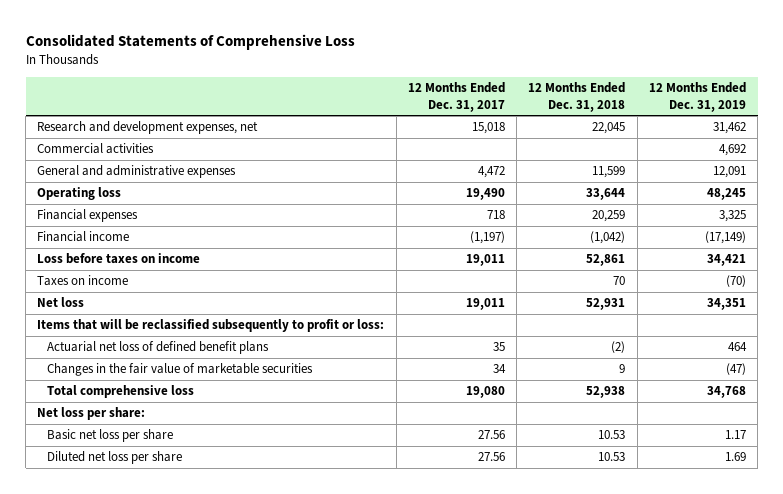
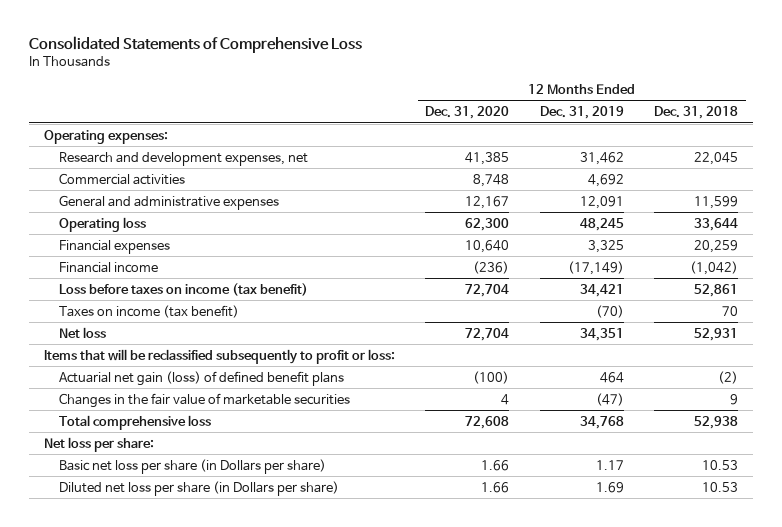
- | 12 Months Ended Dec. 31, 2017 | 12 Months Ended Dec. 31, 2018 | 12 Months Ended Dec. 31, 2019
+ | 12 Months Ended Dec. 31, 2020 | 12 Months Ended Dec. 31, 2019 | 12 Months Ended Dec. 31, 2018
+ Operating expenses:
- Loss before taxes on income | 19,011 | 52,861 | 34,421
- Taxes on income | | 70 | (70)
+ Loss before taxes on income (tax benefit) | 72,704 | 34,421 | 52,861
+ Taxes on income (tax benefit) | | (70) | 70
- Actuarial net loss of defined benefit plans | 35 | (2) | 464
+ Actuarial net gain (loss) of defined benefit plans | (100) | 464 | (2)
- Basic net loss per share | 27.56 | 10.53 | 1.17
- Diluted net loss per share | 27.56 | 10.53 | 1.69
+ Basic net loss per share (in Dollars per share) | 1.66 | 1.17 | 10.53
+ Diluted net loss per share (in Dollars per share) | 1.66 | 1.69 | 10.53

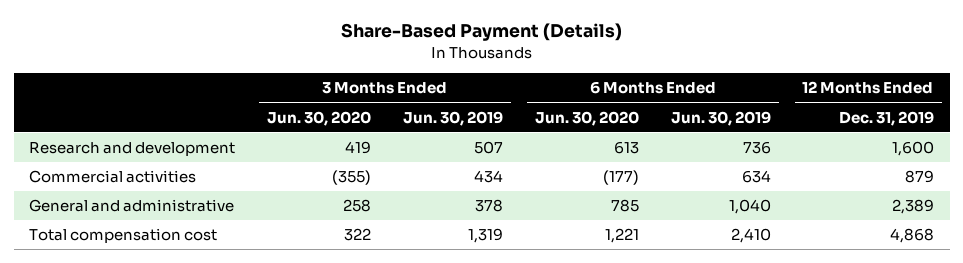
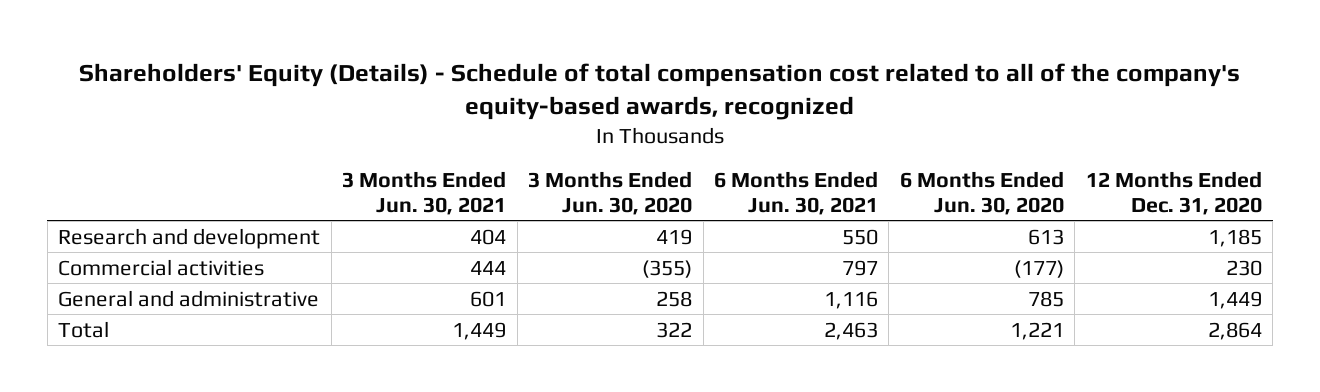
- Share-Based Payment (Details)
+ Shareholders' Equity (Details) - Schedule of total compensation cost related to all of the company's equity-based awards, recognized
- | 3 Months Ended Jun. 30, 2020 | 3 Months Ended Jun. 30, 2019 | 6 Months Ended Jun. 30, 2020 | 6 Months Ended Jun. 30, 2019 | 12 Months Ended Dec. 31, 2019
+ | 3 Months Ended Jun. 30, 2021 | 3 Months Ended Jun. 30, 2020 | 6 Months Ended Jun. 30, 2021 | 6 Months Ended Jun. 30, 2020 | 12 Months Ended Dec. 31, 2020
- Total compensation cost | 322 | 1,319 | 1,221 | 2,410 | 4,868
+ Total | 1,449 | 322 | 2,463 | 1,221 | 2,864

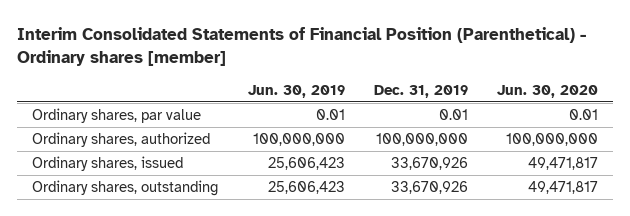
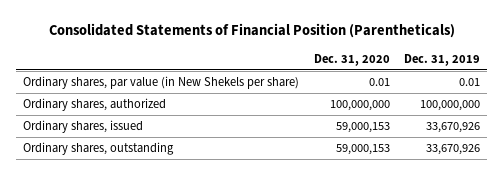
- Interim Consolidated Statements of Financial Position (Parenthetical) - Ordinary shares [member]
+ Consolidated Statements of Financial Position (Parentheticals)
- | Jun. 30, 2019 | Dec. 31, 2019 | Jun. 30, 2020
+ | Dec. 31, 2020 | Dec. 31, 2019
- Ordinary shares, par value | 0.01 | 0.01 | 0.01
+ Ordinary shares, par value (in New Shekels per share) | 0.01 | 0.01

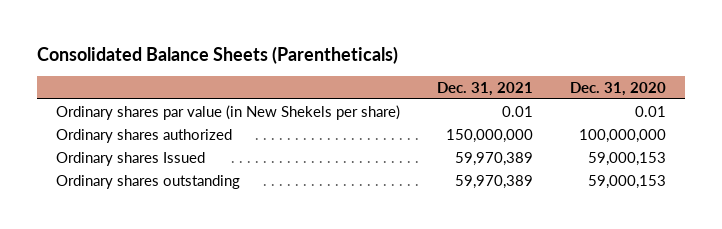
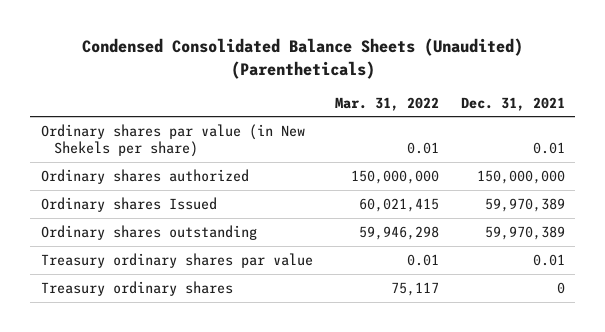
- Consolidated Balance Sheets (Parentheticals)
+ Condensed Consolidated Balance Sheets (Unaudited) (Parentheticals)
- | Dec. 31, 2021 | Dec. 31, 2020
+ | Mar. 31, 2022 | Dec. 31, 2021
+ Treasury ordinary shares par value | 0.01 | 0.01
+ Treasury ordinary shares | 75,117 | 0

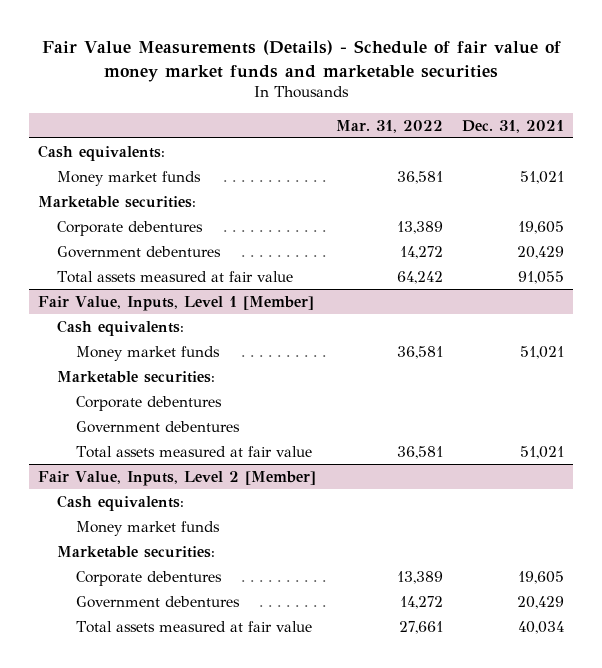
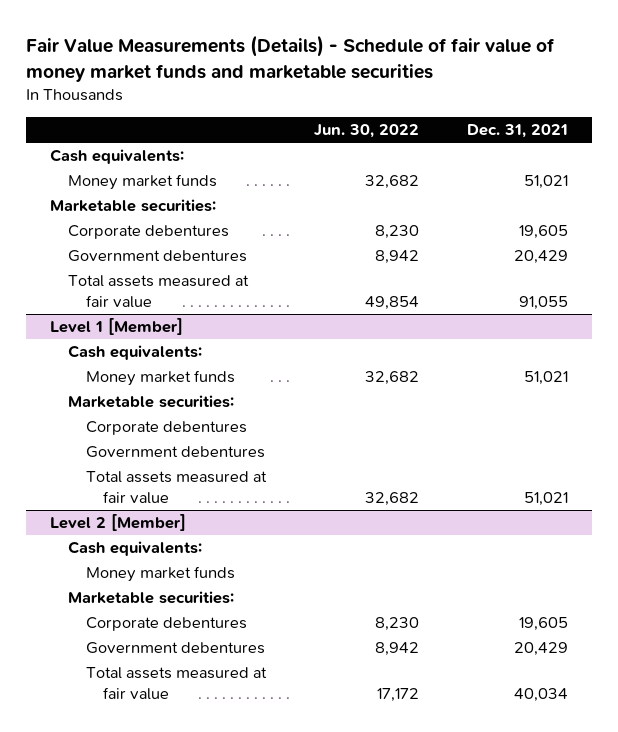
- | Mar. 31, 2022 | Dec. 31, 2021
+ | Jun. 30, 2022 | Dec. 31, 2021
- Fair Value, Inputs, Level 1 [Member]
+ Level 1 [Member]
- Fair Value, Inputs, Level 2 [Member]
+ Level 2 [Member]

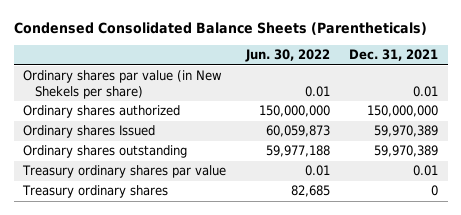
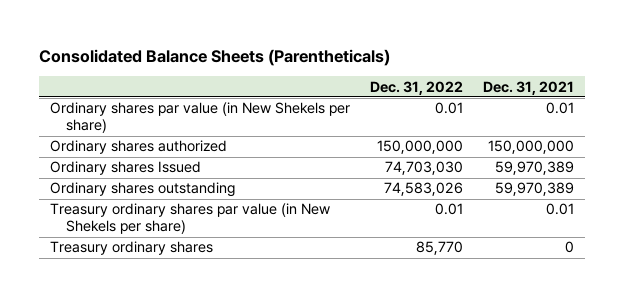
- Condensed Consolidated Balance Sheets (Parentheticals)
+ Consolidated Balance Sheets (Parentheticals)
- | Jun. 30, 2022 | Dec. 31, 2021
+ | Dec. 31, 2022 | Dec. 31, 2021
- Treasury ordinary shares par value | 0.01 | 0.01
+ Treasury ordinary shares par value (in New Shekels per share) | 0.01 | 0.01

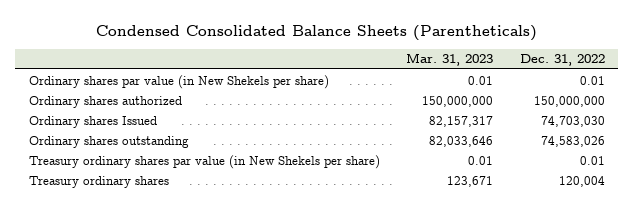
- Consolidated Balance Sheets (Parentheticals)
+ Condensed Consolidated Balance Sheets (Parentheticals)
- | Dec. 31, 2022 | Dec. 31, 2021
+ | Mar. 31, 2023 | Dec. 31, 2022
- Treasury ordinary shares | 85,770 | 0
+ Treasury ordinary shares | 123,671 | 120,004

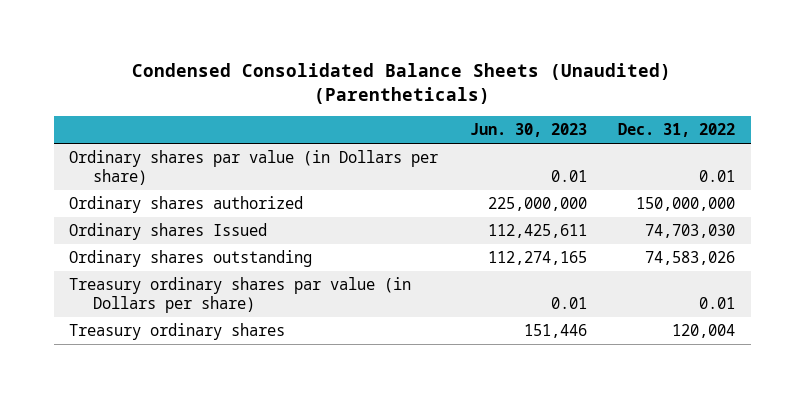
- Condensed Consolidated Balance Sheets (Parentheticals)
+ Condensed Consolidated Balance Sheets (Unaudited) (Parentheticals)
- | Mar. 31, 2023 | Dec. 31, 2022
+ | Jun. 30, 2023 | Dec. 31, 2022
- Ordinary shares par value (in New Shekels per share) | 0.01 | 0.01
+ Ordinary shares par value (in Dollars per share) | 0.01 | 0.01
- Treasury ordinary shares par value (in New Shekels per share) | 0.01 | 0.01
+ Treasury ordinary shares par value (in Dollars per share) | 0.01 | 0.01

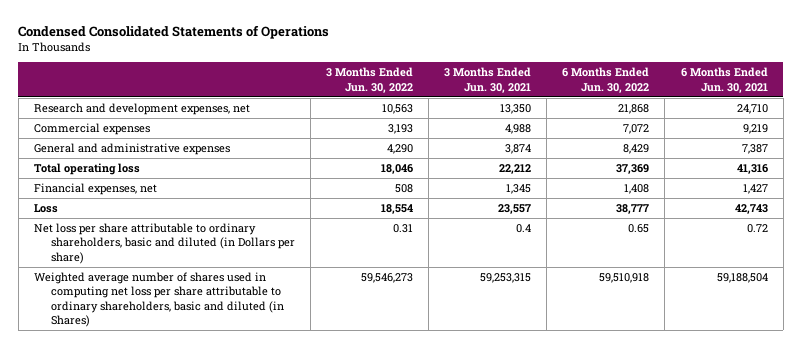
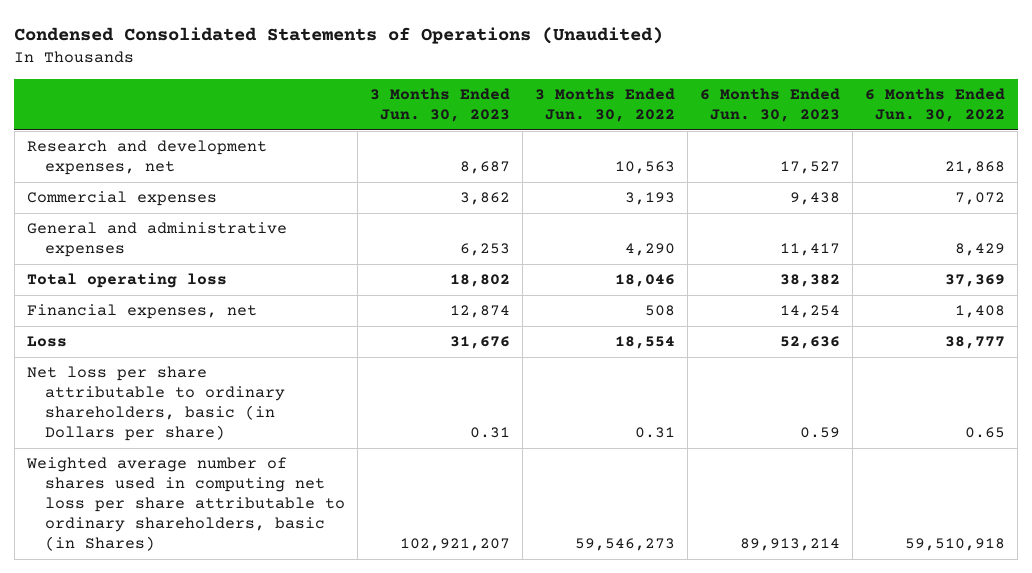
- Condensed Consolidated Statements of Operations
+ Condensed Consolidated Statements of Operations (Unaudited)
- | 3 Months Ended Jun. 30, 2022 | 3 Months Ended Jun. 30, 2021 | 6 Months Ended Jun. 30, 2022 | 6 Months Ended Jun. 30, 2021
+ | 3 Months Ended Jun. 30, 2023 | 3 Months Ended Jun. 30, 2022 | 6 Months Ended Jun. 30, 2023 | 6 Months Ended Jun. 30, 2022
- Net loss per share attributable to ordinary shareholders, basic and diluted (in Dollars per share) | 0.31 | 0.4 | 0.65 | 0.72
- Weighted average number of shares used in computing net loss per share attributable to ordinary shareholders, basic and diluted (in Shares) | 59,546,273 | 59,253,315 | 59,510,918 | 59,188,504
+ Net loss per share attributable to ordinary shareholders, basic (in Dollars per share) | 0.31 | 0.31 | 0.59 | 0.65
+ Weighted average number of shares used in computing net loss per share attributable to ordinary shareholders, basic (in Shares) | 102,921,207 | 59,546,273 | 89,913,214 | 59,510,918

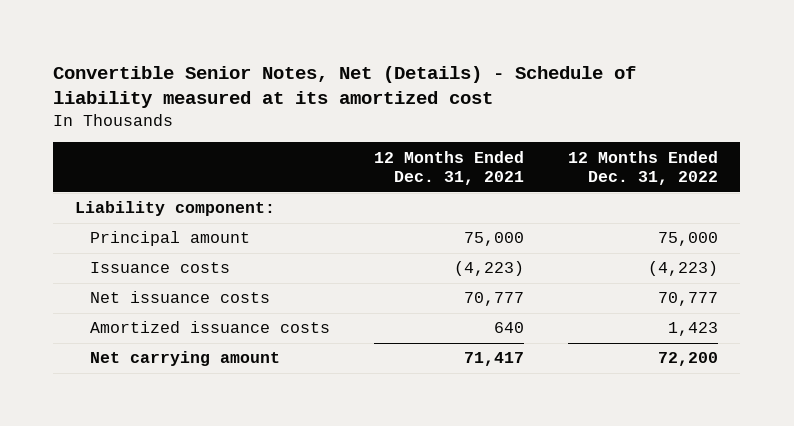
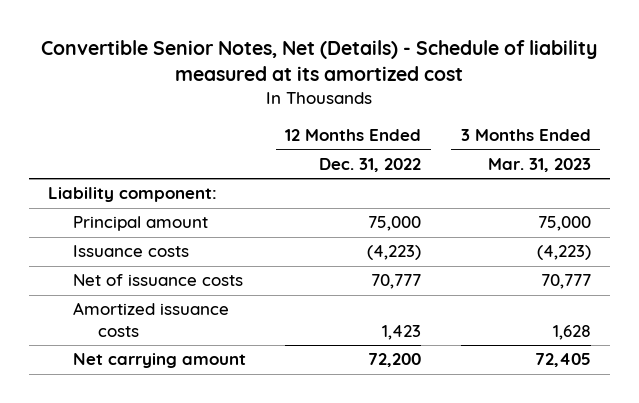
- | 12 Months Ended Dec. 31, 2021 | 12 Months Ended Dec. 31, 2022
+ | 12 Months Ended Dec. 31, 2022 | 3 Months Ended Mar. 31, 2023
- Net issuance costs | 70,777 | 70,777
+ Net of issuance costs | 70,777 | 70,777

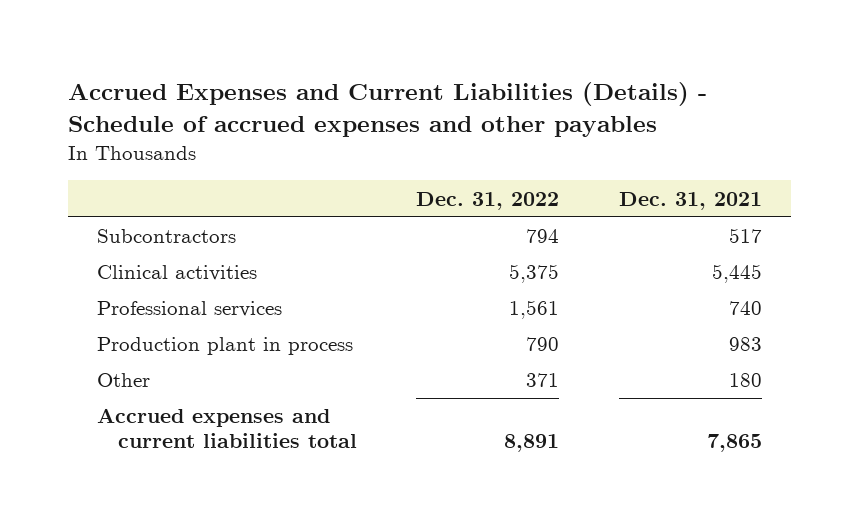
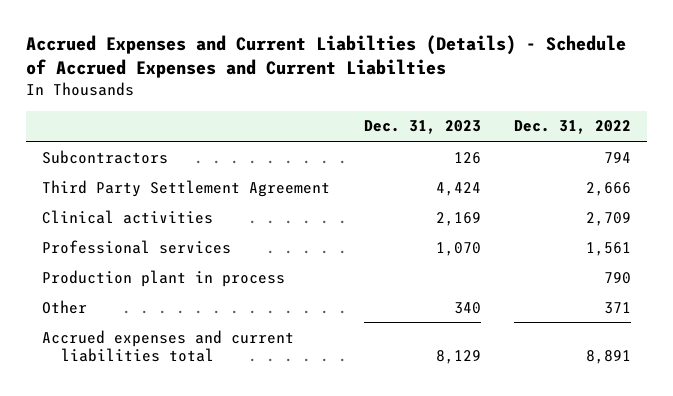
- Accrued Expenses and Current Liabilities (Details) - Schedule of accrued expenses and other payables
+ Accrued Expenses and Current Liabilties (Details) - Schedule of Accrued Expenses and Current Liabilties
- | Dec. 31, 2022 | Dec. 31, 2021
+ | Dec. 31, 2023 | Dec. 31, 2022
- Clinical activities | 5,375 | 5,445
+ Third Party Settlement Agreement | 4,424 | 2,666
+ Clinical activities | 2,169 | 2,709

